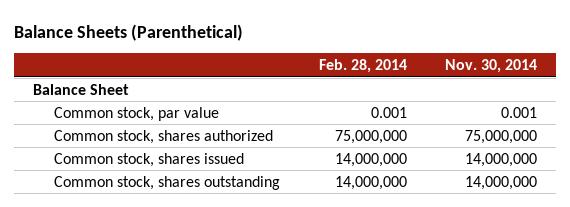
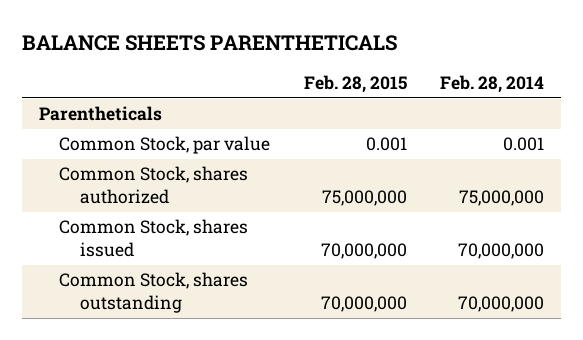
- Balance Sheets (Parenthetical)
+ BALANCE SHEETS PARENTHETICALS
- | Feb. 28, 2014 | Nov. 30, 2014
+ | Feb. 28, 2015 | Feb. 28, 2014
- Balance Sheet
- Common stock, par value | 0.001 | 0.001
- Common stock, shares authorized | 75,000,000 | 75,000,000
- Common stock, shares issued | 14,000,000 | 14,000,000
- Common stock, shares outstanding | 14,000,000 | 14,000,000
+ Parentheticals
+ Common Stock, par value | 0.001 | 0.001
+ Common Stock, shares authorized | 75,000,000 | 75,000,000
+ Common Stock, shares issued | 70,000,000 | 70,000,000
+ Common Stock, shares outstanding | 70,000,000 | 70,000,000

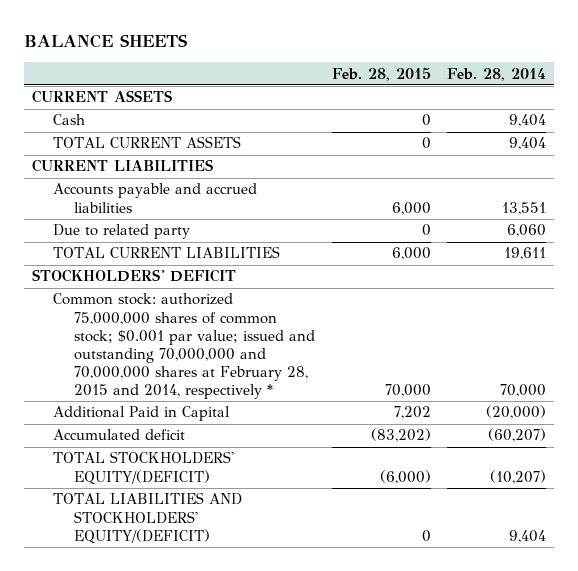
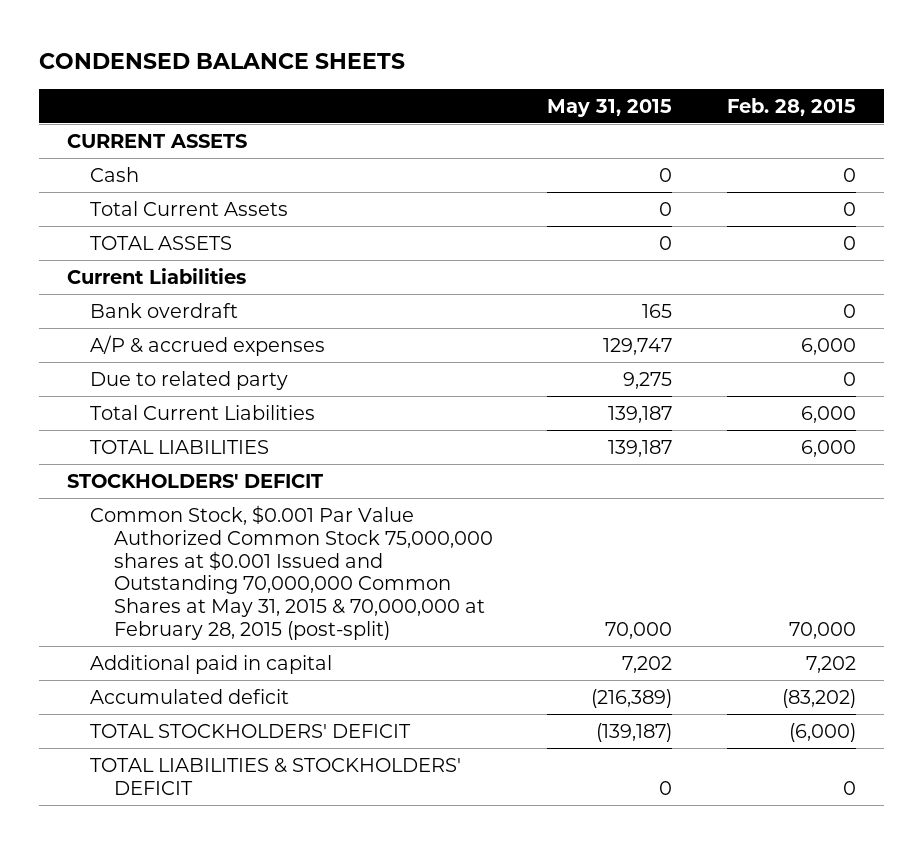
- BALANCE SHEETS
+ CONDENSED BALANCE SHEETS
- | Feb. 28, 2015 | Feb. 28, 2014
+ | May 31, 2015 | Feb. 28, 2015
- TOTAL CURRENT ASSETS | 0 | 9,404
- CURRENT LIABILITIES
- Accounts payable and accrued liabilities | 6,000 | 13,551
+ Total Current Assets | 0 | 0
+ TOTAL ASSETS | 0 | 0
+ Current Liabilities
+ Bank overdraft | 165 | 0
+ A/P & accrued expenses | 129,747 | 6,000
- TOTAL CURRENT LIABILITIES | 6,000 | 19,611
+ Total Current Liabilities | 139,187 | 6,000
+ TOTAL LIABILITIES | 139,187 | 6,000
- Common stock: authorized 75,000,000 shares of common stock; $0.001 par value; issued and outstanding 70,000,000 and 70,000,000 shares at February 28, 2015 and 2014, respectively * | 70,000 | 70,000
- Additional Paid in Capital | 7,202 | (20,000)
+ Common Stock, $0.001 Par Value Authorized Common Stock 75,000,000 shares at $0.001 Issued and Outstanding 70,000,000 Common Shares at May 31, 2015 & 70,000,000 at February 28, 2015 (post-split) | 70,000 | 70,000
+ Additional paid in capital | 7,202 | 7,202
- TOTAL STOCKHOLDERS' EQUITY/(DEFICIT) | (6,000) | (10,207)
- TOTAL LIABILITIES AND STOCKHOLDERS' EQUITY/(DEFICIT) | 0 | 9,404
+ TOTAL STOCKHOLDERS' DEFICIT | (139,187) | (6,000)
+ TOTAL LIABILITIES & STOCKHOLDERS' DEFICIT | 0 | 0

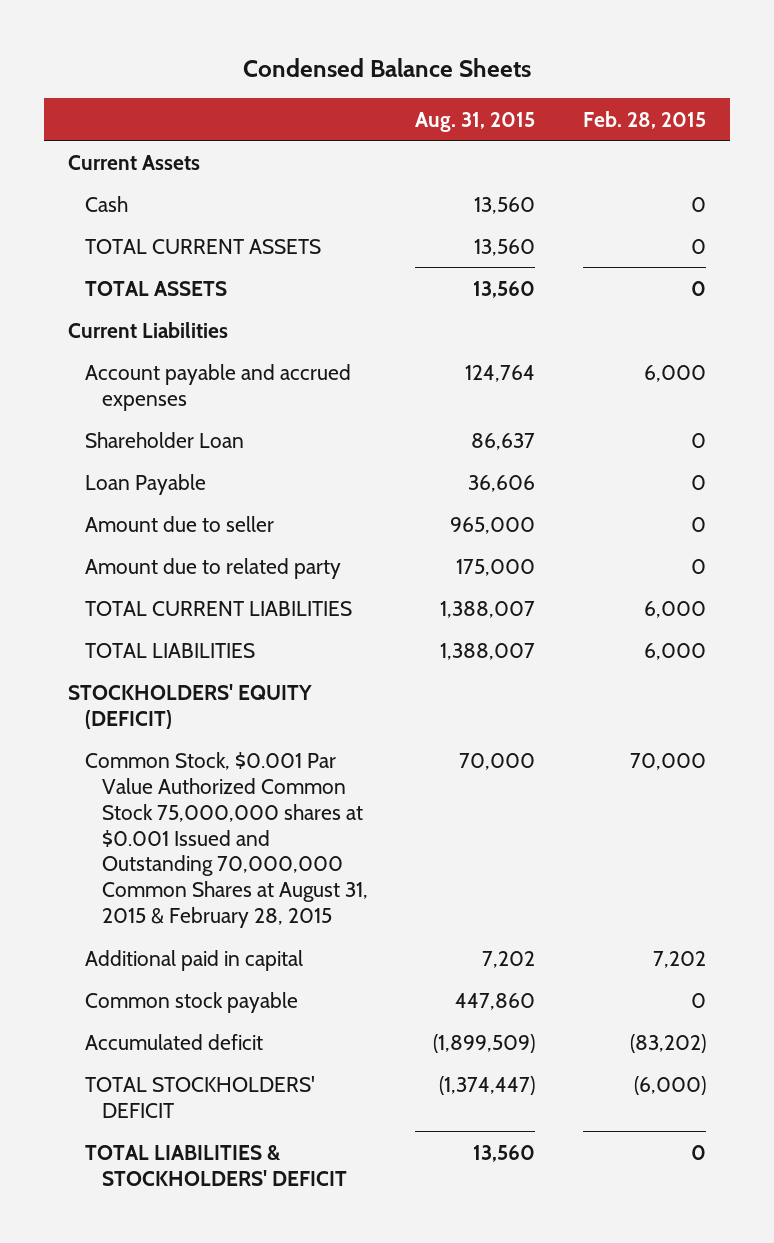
- CONDENSED BALANCE SHEETS
+ Condensed Balance Sheets
- | May 31, 2015 | Feb. 28, 2015
+ | Aug. 31, 2015 | Feb. 28, 2015
- CURRENT ASSETS
+ Current Assets
- Total Current Assets | 0 | 0
+ TOTAL CURRENT ASSETS | 13,560 | 0
- Bank overdraft | 165 | 0
- A/P & accrued expenses | 129,747 | 6,000
- Due to related party | 9,275 | 0
- Total Current Liabilities | 139,187 | 6,000
+ Account payable and accrued expenses | 124,764 | 6,000
+ Shareholder Loan | 86,637 | 0
+ Loan Payable | 36,606 | 0
+ Amount due to seller | 965,000 | 0
+ Amount due to related party | 175,000 | 0
+ TOTAL CURRENT LIABILITIES | 1,388,007 | 6,000
- STOCKHOLDERS' DEFICIT
- Common Stock, $0.001 Par Value Authorized Common Stock 75,000,000 shares at $0.001 Issued and Outstanding 70,000,000 Common Shares at May 31, 2015 & 70,000,000 at February 28, 2015 (post-split) | 70,000 | 70,000
+ STOCKHOLDERS' EQUITY (DEFICIT)
+ Common Stock, $0.001 Par Value Authorized Common Stock 75,000,000 shares at $0.001 Issued and Outstanding 70,000,000 Common Shares at August 31, 2015 & February 28, 2015 | 70,000 | 70,000
+ Common stock payable | 447,860 | 0

